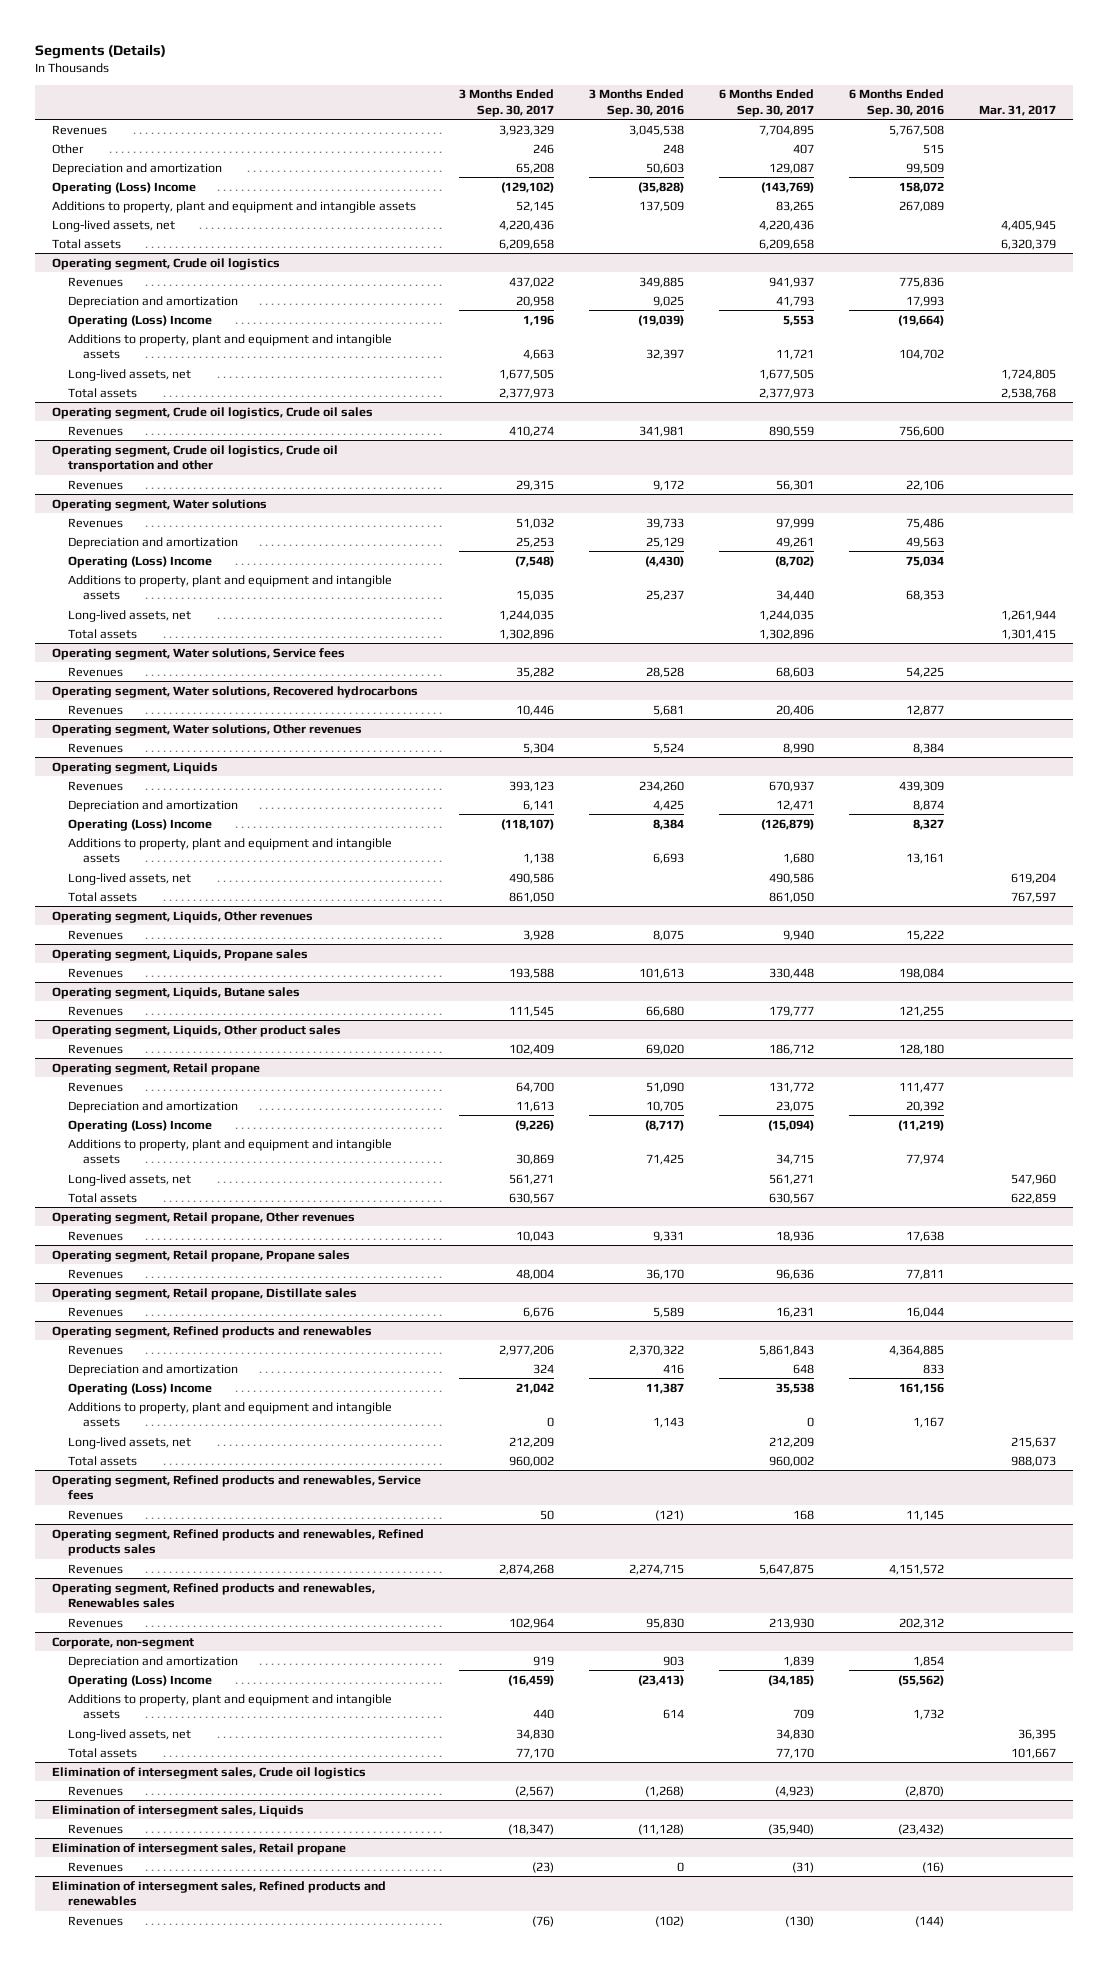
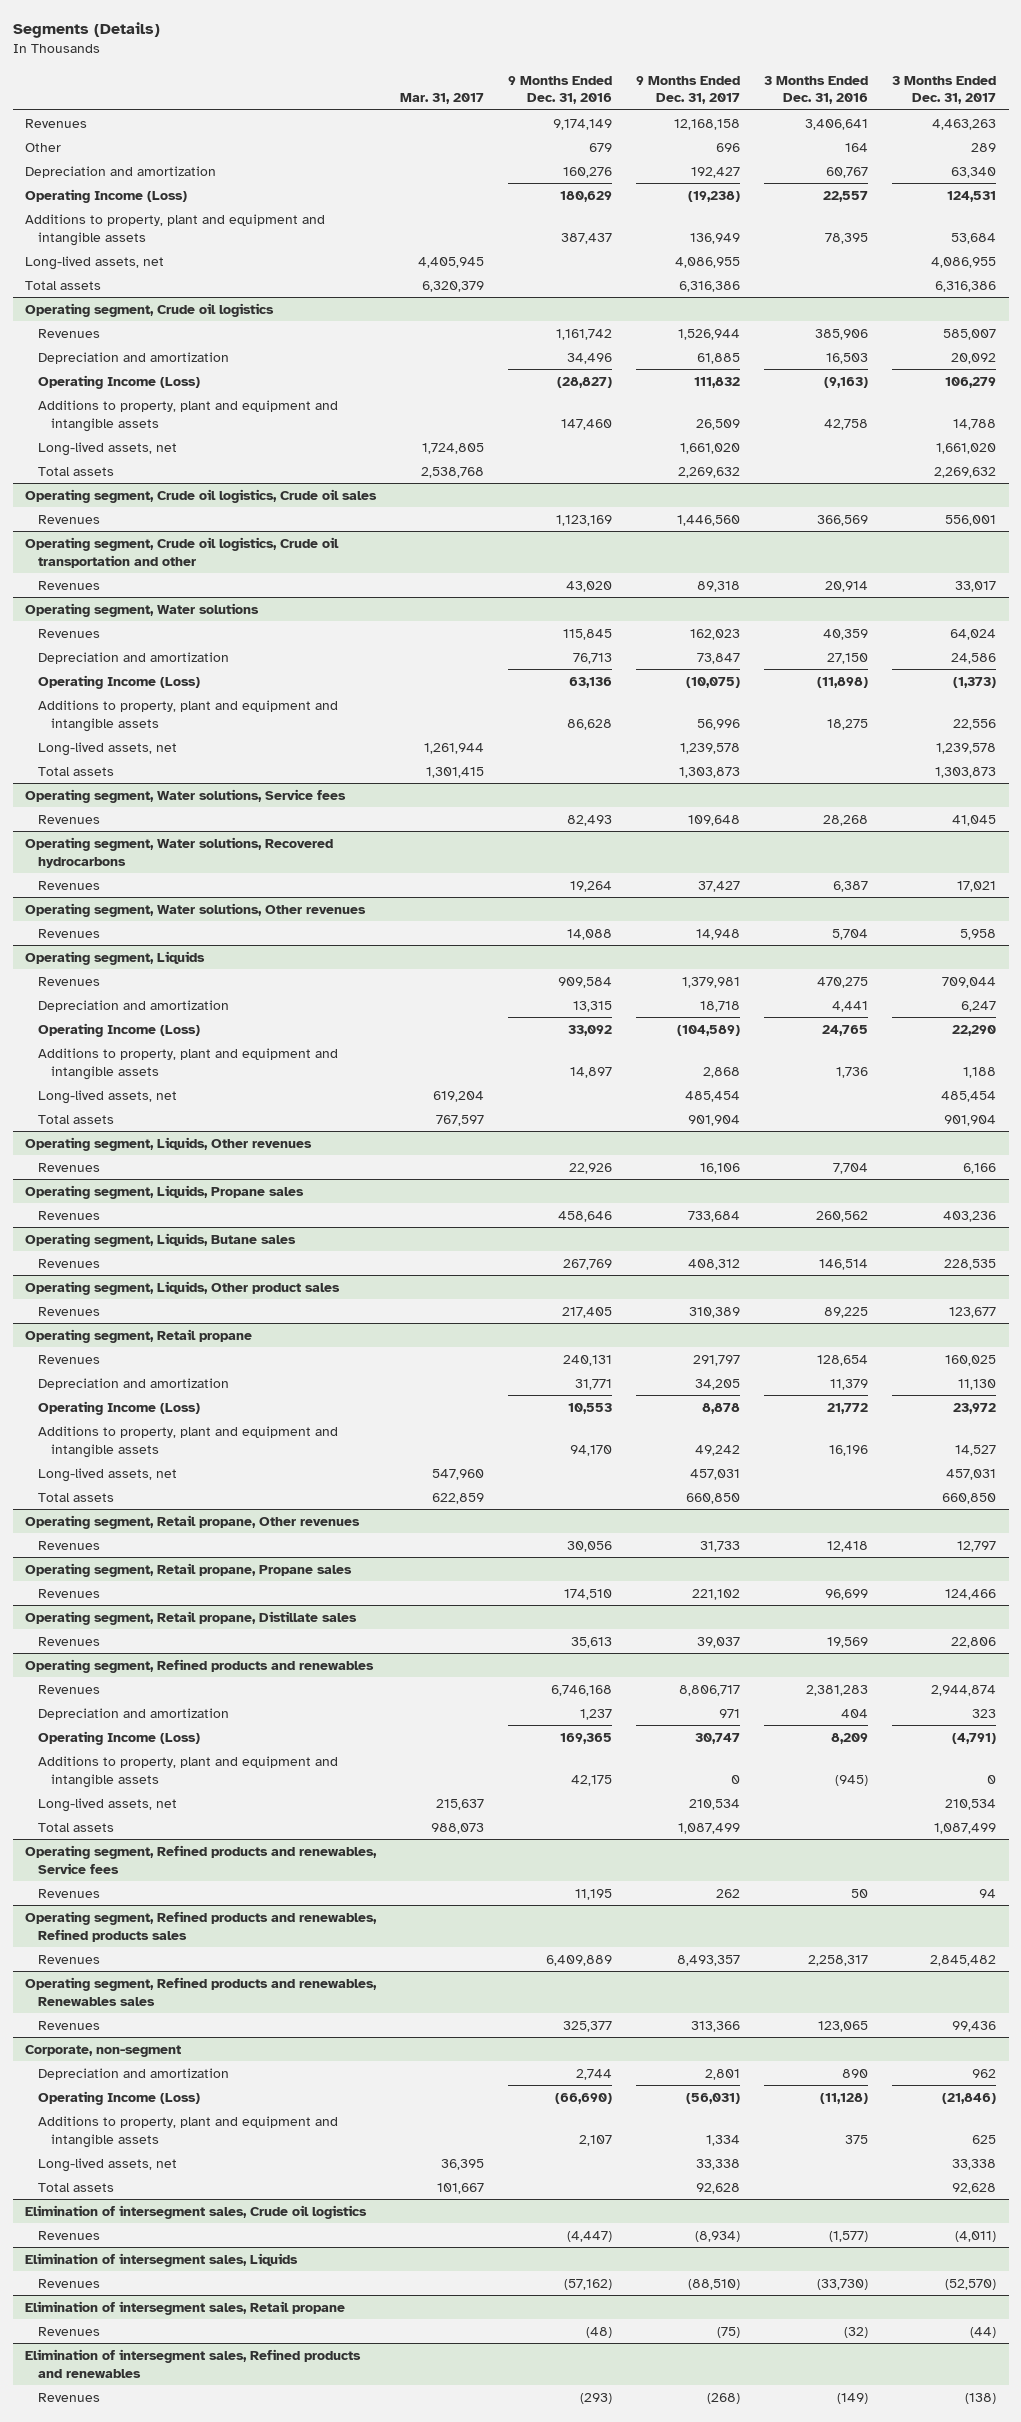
- | 3 Months Ended Sep. 30, 2017 | 3 Months Ended Sep. 30, 2016 | 6 Months Ended Sep. 30, 2017 | 6 Months Ended Sep. 30, 2016 | Mar. 31, 2017
+ | Mar. 31, 2017 | 9 Months Ended Dec. 31, 2016 | 9 Months Ended Dec. 31, 2017 | 3 Months Ended Dec. 31, 2016 | 3 Months Ended Dec. 31, 2017
- Operating (Loss) Income | (129,102) | (35,828) | (143,769) | 158,072 |
+ Operating Income (Loss) | | 180,629 | (19,238) | 22,557 | 124,531
@ Operating segment, Crude oil logistics
- Operating (Loss) Income | 1,196 | (19,039) | 5,553 | (19,664) |
+ Operating Income (Loss) | | (28,827) | 111,832 | (9,163) | 106,279
@ Operating segment, Water solutions
- Operating (Loss) Income | (7,548) | (4,430) | (8,702) | 75,034 |
+ Operating Income (Loss) | | 63,136 | (10,075) | (11,898) | (1,373)
@ Operating segment, Liquids
- Operating (Loss) Income | (118,107) | 8,384 | (126,879) | 8,327 |
+ Operating Income (Loss) | | 33,092 | (104,589) | 24,765 | 22,290
@ Operating segment, Retail propane
- Operating (Loss) Income | (9,226) | (8,717) | (15,094) | (11,219) |
+ Operating Income (Loss) | | 10,553 | 8,878 | 21,772 | 23,972
@ Operating segment, Refined products and renewables
- Operating (Loss) Income | 21,042 | 11,387 | 35,538 | 161,156 |
+ Operating Income (Loss) | | 169,365 | 30,747 | 8,209 | (4,791)
@ Corporate, non-segment
- Operating (Loss) Income | (16,459) | (23,413) | (34,185) | (55,562) |
+ Operating Income (Loss) | | (66,690) | (56,031) | (11,128) | (21,846)

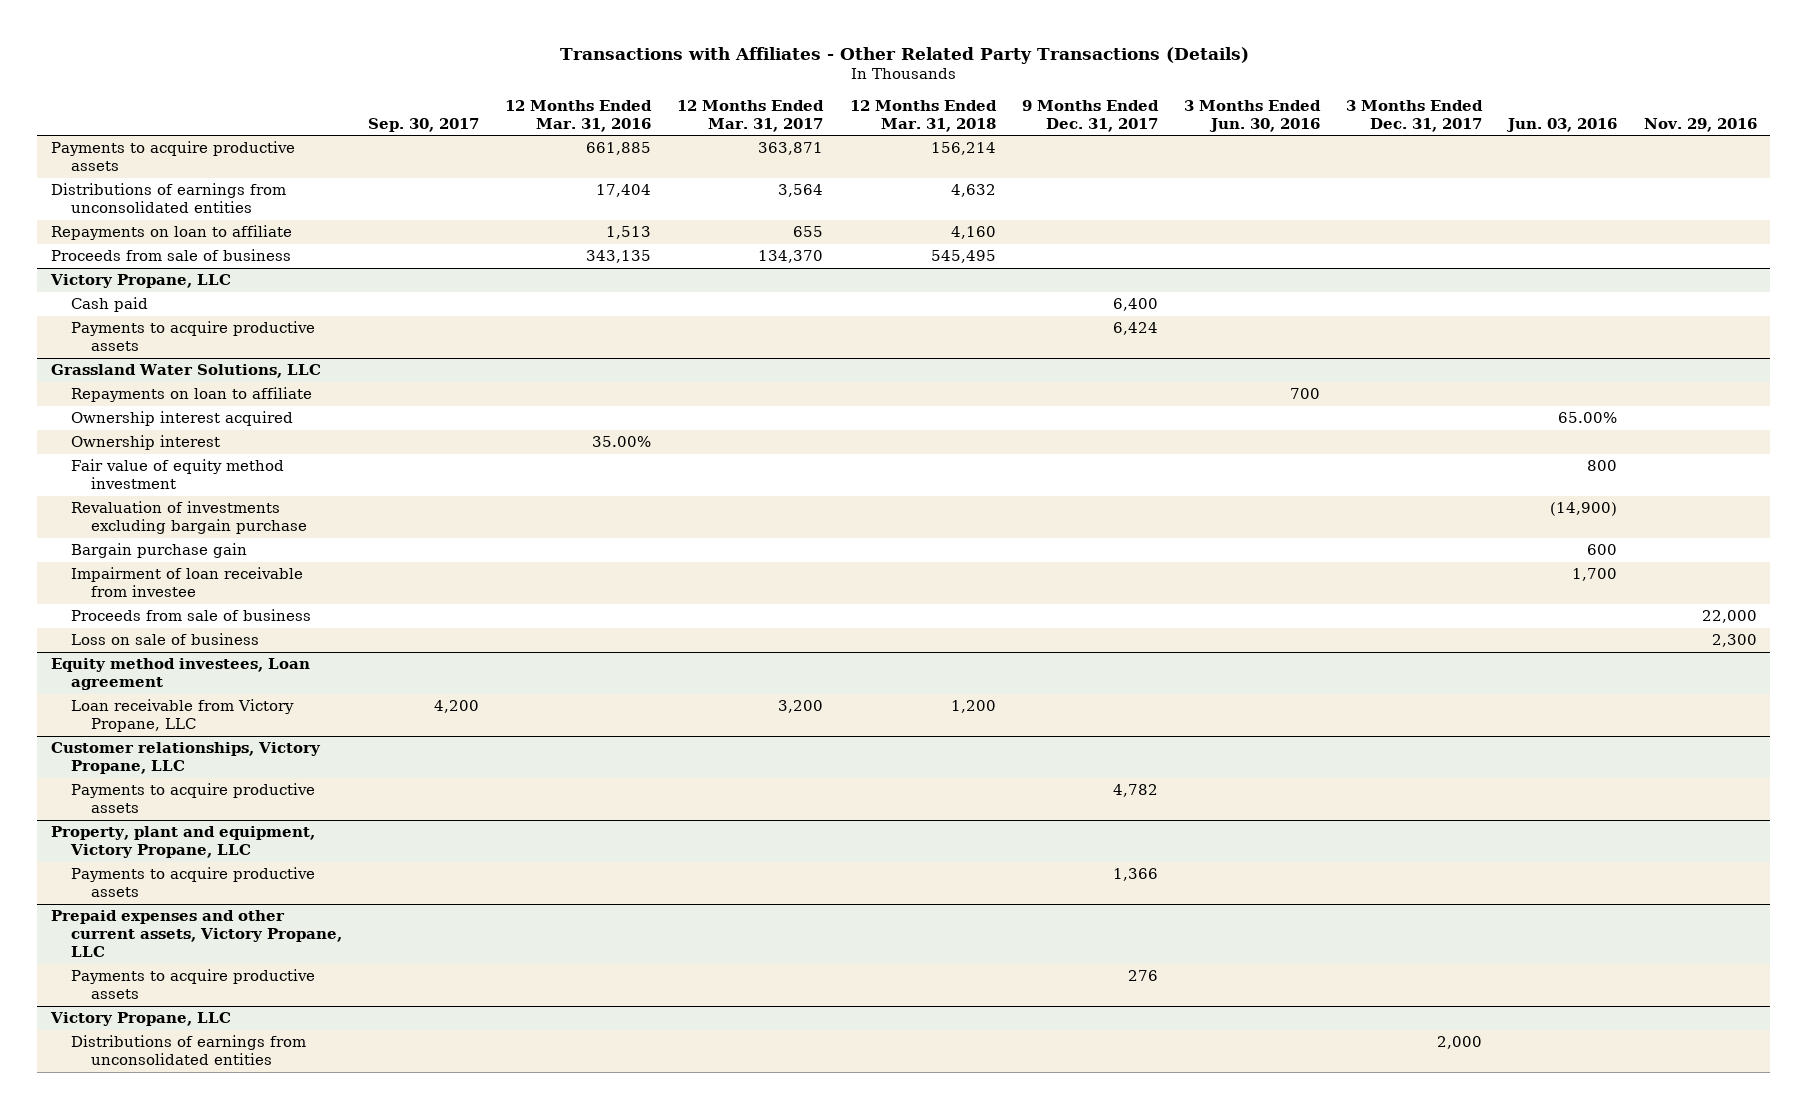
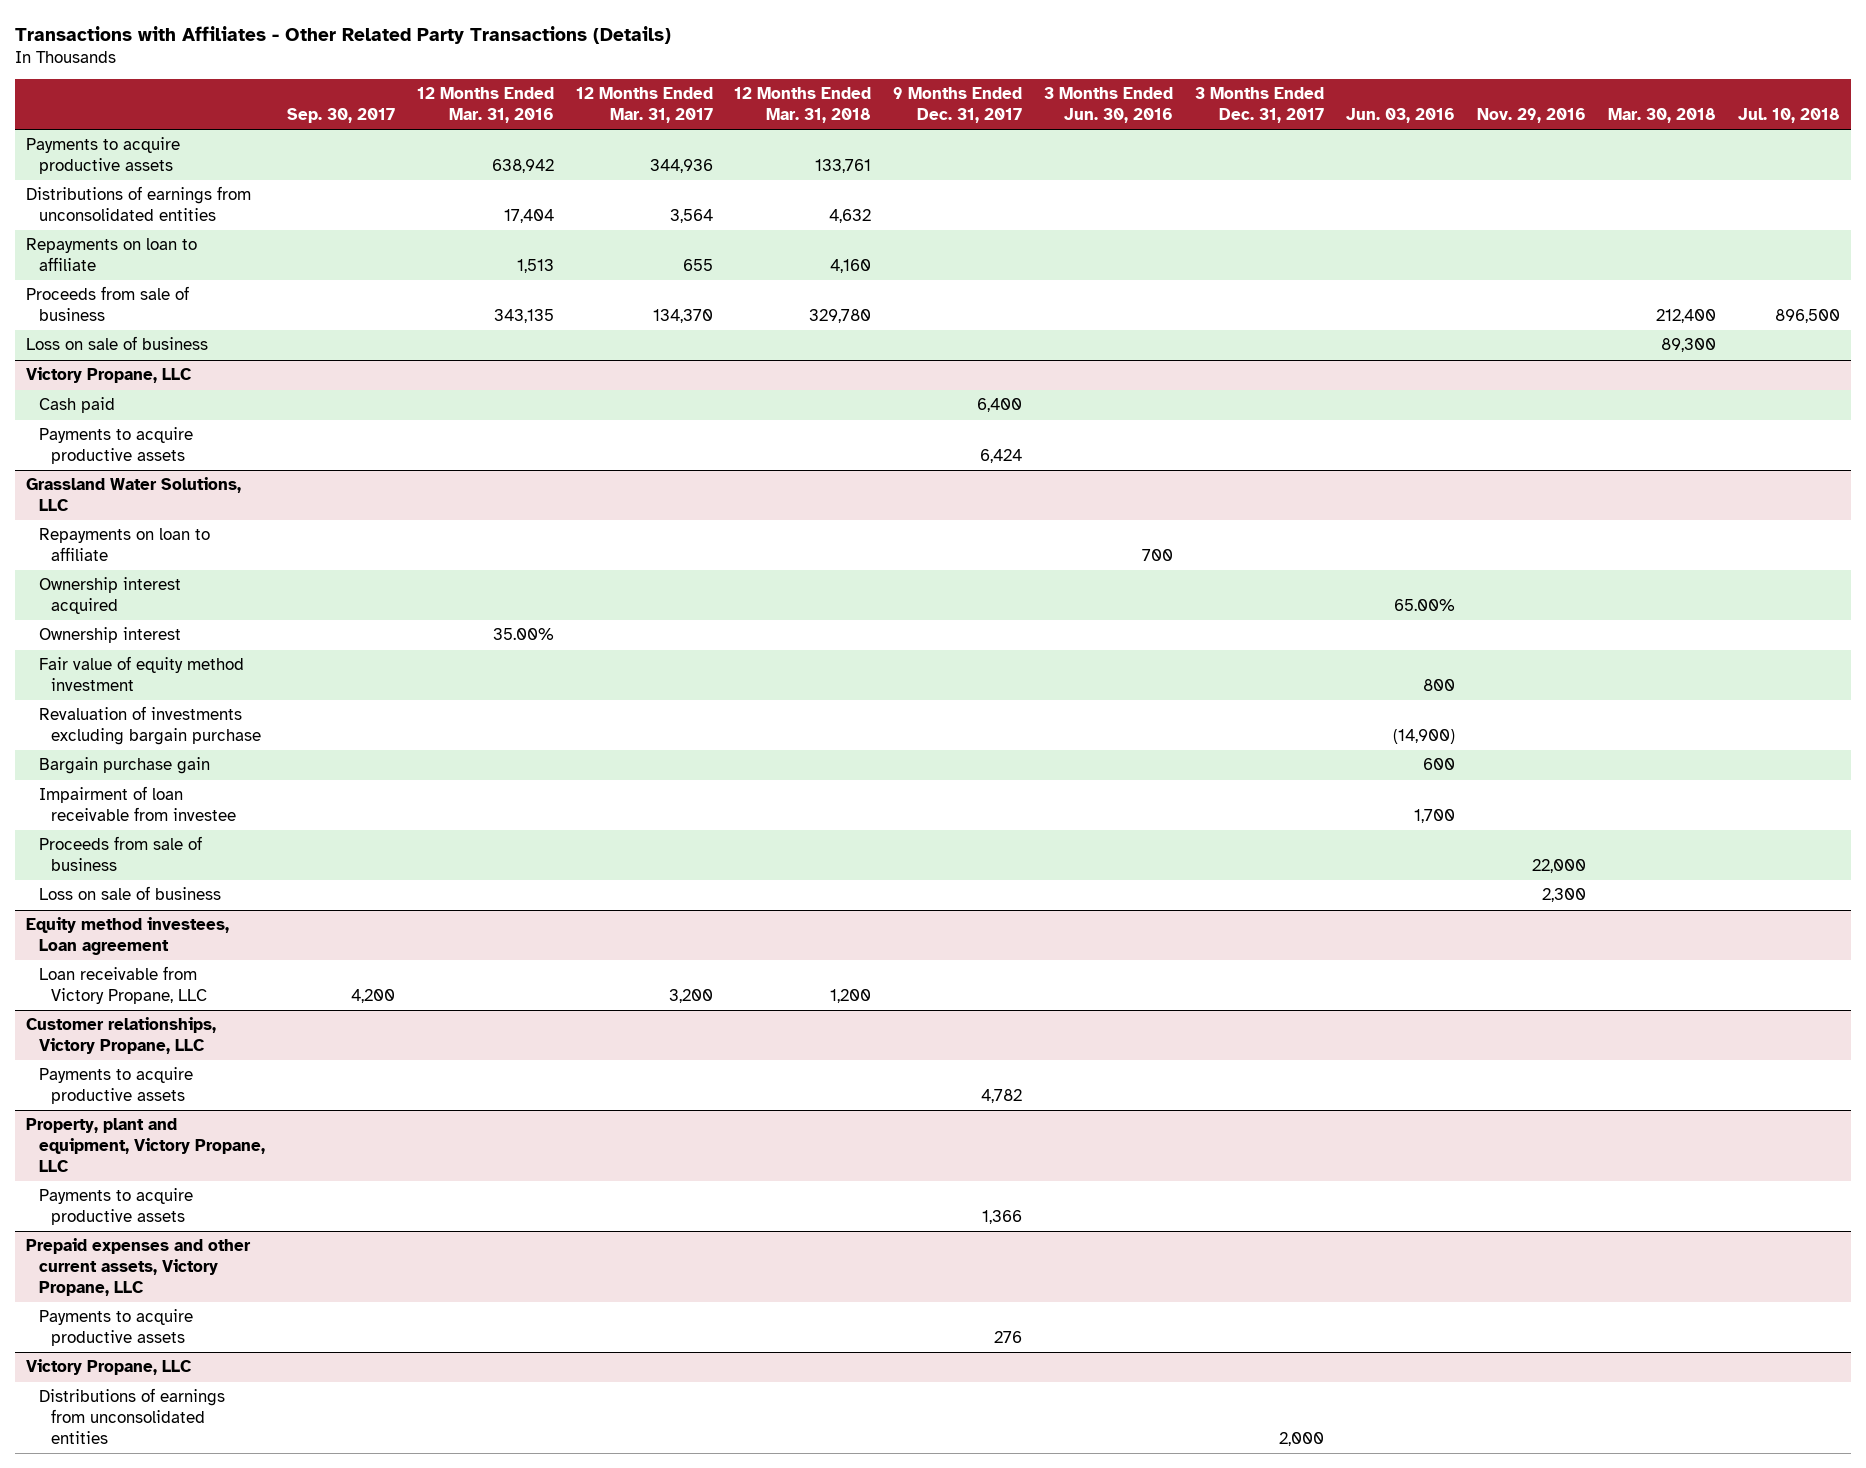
- | Sep. 30, 2017 | 12 Months Ended Mar. 31, 2016 | 12 Months Ended Mar. 31, 2017 | 12 Months Ended Mar. 31, 2018 | 9 Months Ended Dec. 31, 2017 | 3 Months Ended Jun. 30, 2016 | 3 Months Ended Dec. 31, 2017 | Jun. 03, 2016 | Nov. 29, 2016
+ | Sep. 30, 2017 | 12 Months Ended Mar. 31, 2016 | 12 Months Ended Mar. 31, 2017 | 12 Months Ended Mar. 31, 2018 | 9 Months Ended Dec. 31, 2017 | 3 Months Ended Jun. 30, 2016 | 3 Months Ended Dec. 31, 2017 | Jun. 03, 2016 | Nov. 29, 2016 | Mar. 30, 2018 | Jul. 10, 2018
- Payments to acquire productive assets | | 661,885 | 363,871 | 156,214 | | | | |
+ Payments to acquire productive assets | | 638,942 | 344,936 | 133,761 | | | | | | |
- Proceeds from sale of business | | 343,135 | 134,370 | 545,495 | | | | |
+ Proceeds from sale of business | | 343,135 | 134,370 | 329,780 | | | | | | 212,400 | 896,500
+ Loss on sale of business | | | | | | | | | | 89,300 |

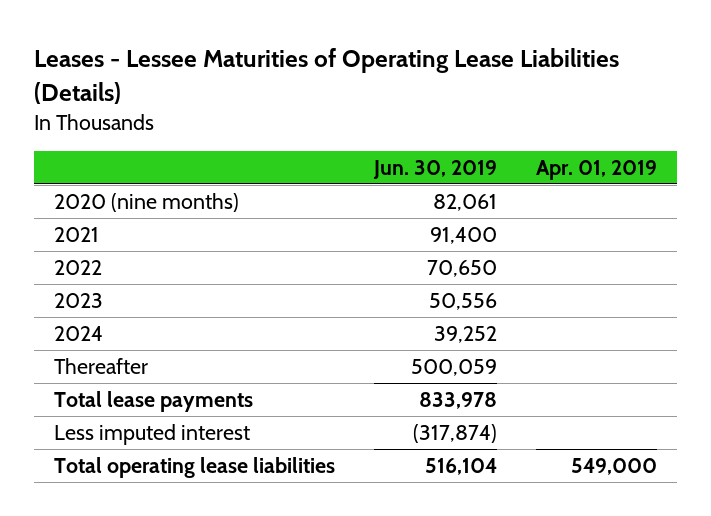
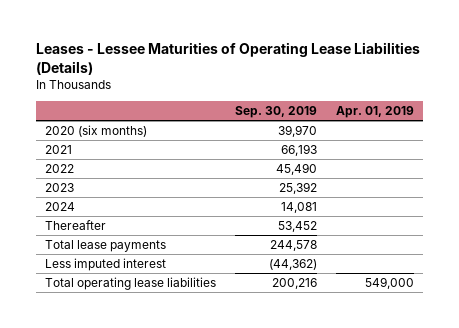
- | Jun. 30, 2019 | Apr. 01, 2019
+ | Sep. 30, 2019 | Apr. 01, 2019
- 2020 (nine months) | 82,061 |
+ 2020 (six months) | 39,970 |

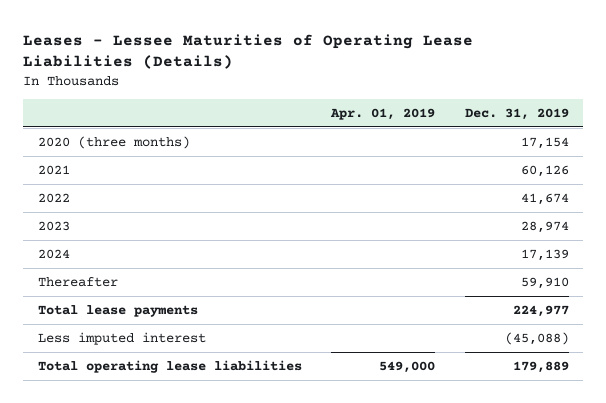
- | Sep. 30, 2019 | Apr. 01, 2019
+ | Apr. 01, 2019 | Dec. 31, 2019
- 2020 (six months) | 39,970 |
+ 2020 (three months) | | 17,154

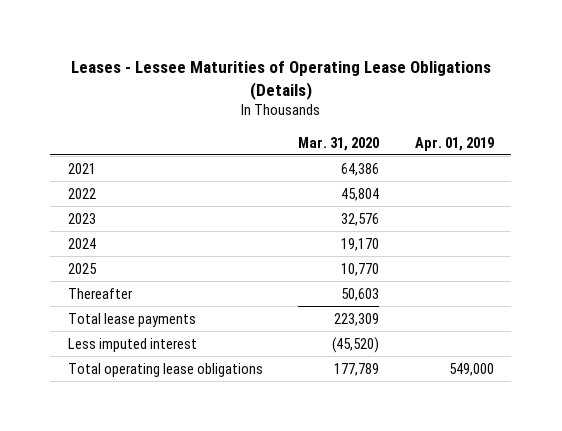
- Leases - Lessee Maturities of Operating Lease Liabilities (Details)
+ Leases - Lessee Maturities of Operating Lease Obligations (Details)
- | Apr. 01, 2019 | Dec. 31, 2019
+ | Mar. 31, 2020 | Apr. 01, 2019
- 2020 (three months) | | 17,154
+ 2025 | 10,770 |
- Total operating lease liabilities | 549,000 | 179,889
+ Total operating lease obligations | 177,789 | 549,000

